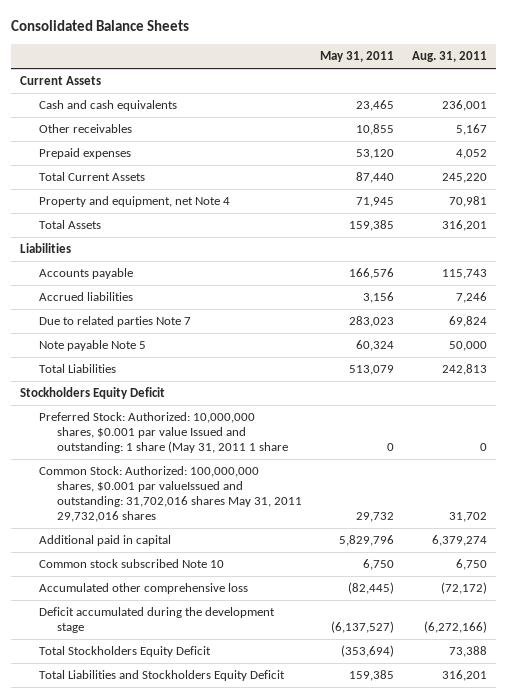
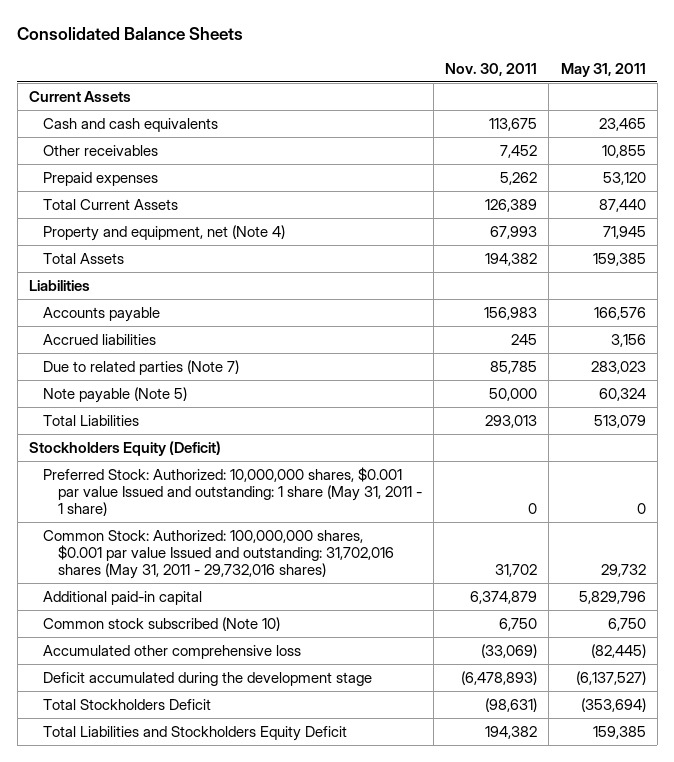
- | May 31, 2011 | Aug. 31, 2011
+ | Nov. 30, 2011 | May 31, 2011
- Property and equipment, net Note 4 | 71,945 | 70,981
+ Property and equipment, net (Note 4) | 67,993 | 71,945
- Due to related parties Note 7 | 283,023 | 69,824
- Note payable Note 5 | 60,324 | 50,000
+ Due to related parties (Note 7) | 85,785 | 283,023
+ Note payable (Note 5) | 50,000 | 60,324
- Stockholders Equity Deficit
- Preferred Stock: Authorized: 10,000,000 shares, $0.001 par value Issued and outstanding: 1 share (May 31, 2011 1 share | 0 | 0
- Common Stock: Authorized: 100,000,000 shares, $0.001 par valueIssued and outstanding: 31,702,016 shares May 31, 2011 29,732,016 shares | 29,732 | 31,702
- Additional paid in capital | 5,829,796 | 6,379,274
- Common stock subscribed Note 10 | 6,750 | 6,750
+ Stockholders Equity (Deficit)
+ Preferred Stock: Authorized: 10,000,000 shares, $0.001 par value Issued and outstanding: 1 share (May 31, 2011 - 1 share) | 0 | 0
+ Common Stock: Authorized: 100,000,000 shares, $0.001 par value Issued and outstanding: 31,702,016 shares (May 31, 2011 - 29,732,016 shares) | 31,702 | 29,732
+ Additional paid-in capital | 6,374,879 | 5,829,796
+ Common stock subscribed (Note 10) | 6,750 | 6,750
- Total Stockholders Equity Deficit | (353,694) | 73,388
+ Total Stockholders Deficit | (98,631) | (353,694)

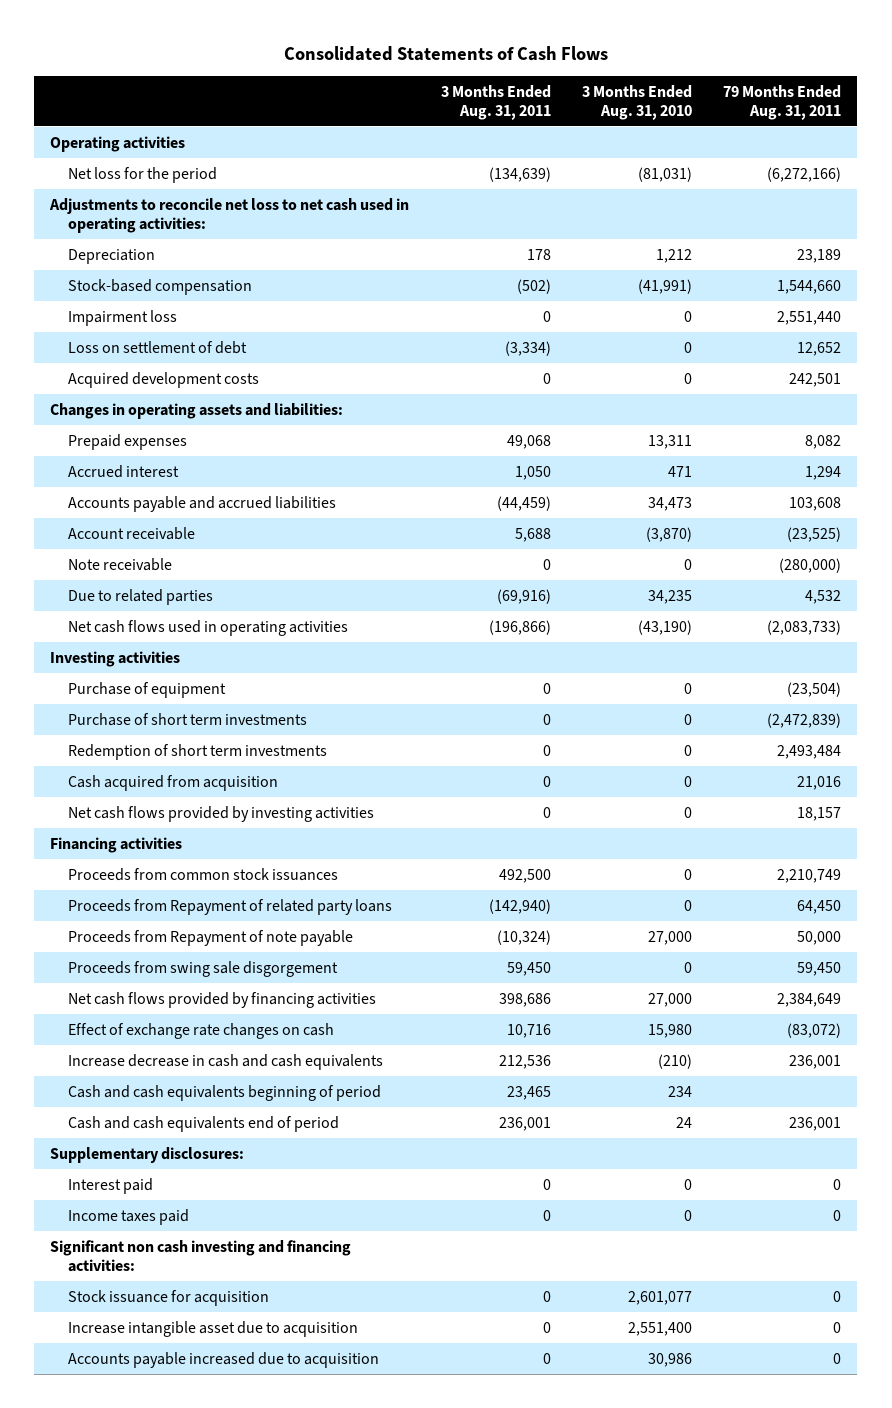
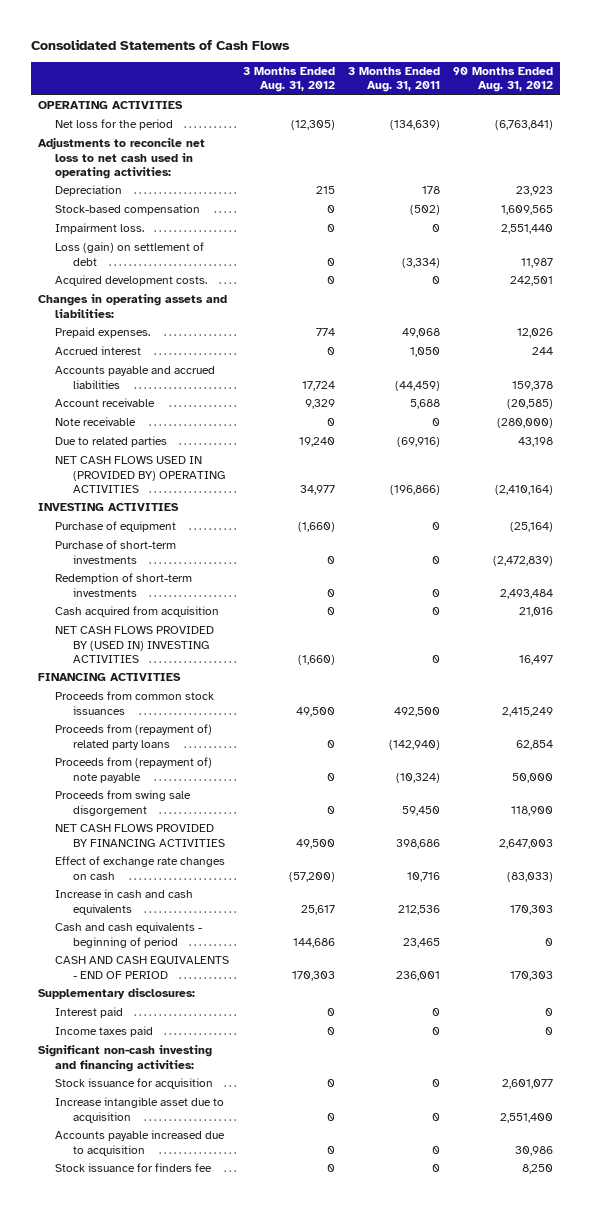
- | 3 Months Ended Aug. 31, 2011 | 3 Months Ended Aug. 31, 2010 | 79 Months Ended Aug. 31, 2011
+ | 3 Months Ended Aug. 31, 2012 | 3 Months Ended Aug. 31, 2011 | 90 Months Ended Aug. 31, 2012
- Operating activities
+ OPERATING ACTIVITIES
- Impairment loss | 0 | 0 | 2,551,440
- Loss on settlement of debt | (3,334) | 0 | 12,652
- Acquired development costs | 0 | 0 | 242,501
+ Impairment loss. | 0 | 0 | 2,551,440
+ Loss (gain) on settlement of debt | 0 | (3,334) | 11,987
+ Acquired development costs. | 0 | 0 | 242,501
- Prepaid expenses | 49,068 | 13,311 | 8,082
+ Prepaid expenses. | 774 | 49,068 | 12,026
- Net cash flows used in operating activities | (196,866) | (43,190) | (2,083,733)
- Investing activities
+ NET CASH FLOWS USED IN (PROVIDED BY) OPERATING ACTIVITIES | 34,977 | (196,866) | (2,410,164)
+ INVESTING ACTIVITIES
- Purchase of short term investments | 0 | 0 | (2,472,839)
- Redemption of short term investments | 0 | 0 | 2,493,484
+ Purchase of short-term investments | 0 | 0 | (2,472,839)
+ Redemption of short-term investments | 0 | 0 | 2,493,484
- Net cash flows provided by investing activities | 0 | 0 | 18,157
- Financing activities
+ NET CASH FLOWS PROVIDED BY (USED IN) INVESTING ACTIVITIES | (1,660) | 0 | 16,497
+ FINANCING ACTIVITIES
- Proceeds from Repayment of related party loans | (142,940) | 0 | 64,450
- Proceeds from Repayment of note payable | (10,324) | 27,000 | 50,000
+ Proceeds from (repayment of) related party loans | 0 | (142,940) | 62,854
+ Proceeds from (repayment of) note payable | 0 | (10,324) | 50,000
- Net cash flows provided by financing activities | 398,686 | 27,000 | 2,384,649
+ NET CASH FLOWS PROVIDED BY FINANCING ACTIVITIES | 49,500 | 398,686 | 2,647,003
- Increase decrease in cash and cash equivalents | 212,536 | (210) | 236,001
- Cash and cash equivalents beginning of period | 23,465 | 234 |
- Cash and cash equivalents end of period | 236,001 | 24 | 236,001
+ Increase in cash and cash equivalents | 25,617 | 212,536 | 170,303
+ Cash and cash equivalents - beginning of period | 144,686 | 23,465 | 0
+ CASH AND CASH EQUIVALENTS - END OF PERIOD | 170,303 | 236,001 | 170,303
- Significant non cash investing and financing activities:
+ Significant non-cash investing and financing activities:
+ Stock issuance for finders fee | 0 | 0 | 8,250

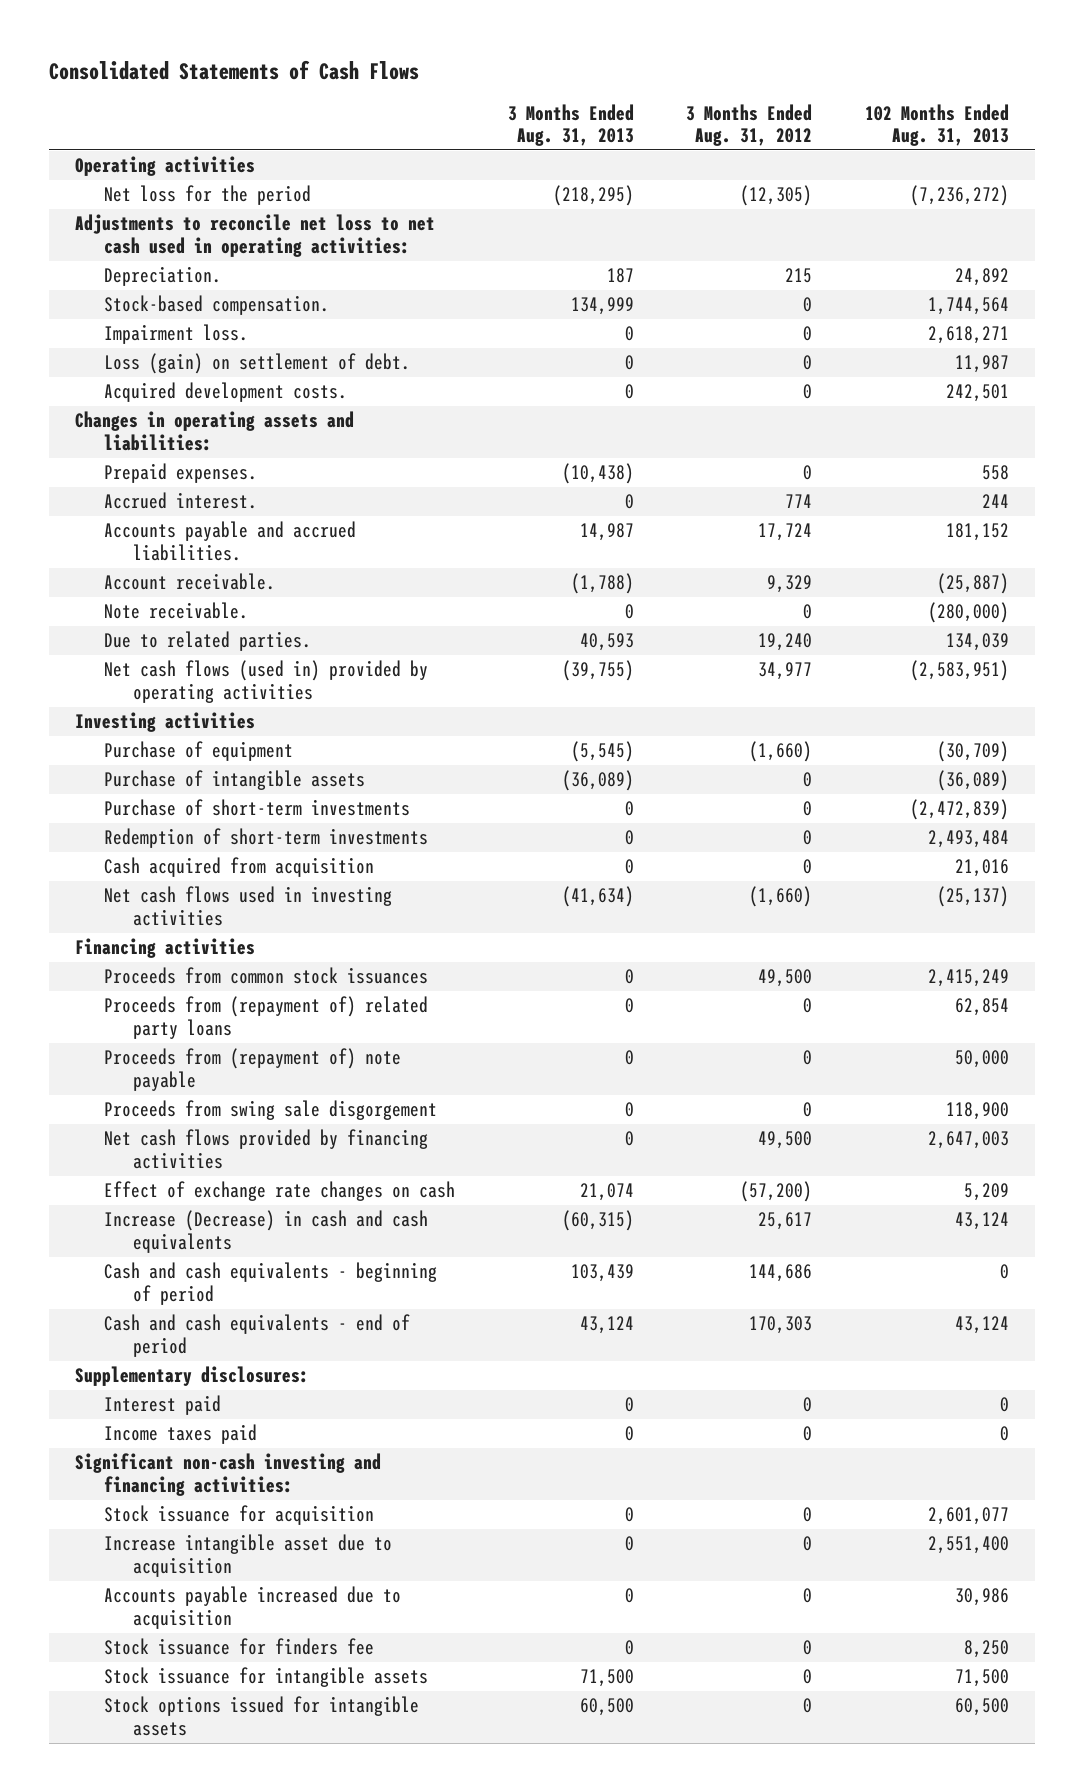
- | 3 Months Ended Aug. 31, 2012 | 3 Months Ended Aug. 31, 2011 | 90 Months Ended Aug. 31, 2012
+ | 3 Months Ended Aug. 31, 2013 | 3 Months Ended Aug. 31, 2012 | 102 Months Ended Aug. 31, 2013
- OPERATING ACTIVITIES
+ Operating activities
- Depreciation | 215 | 178 | 23,923
- Stock-based compensation | 0 | (502) | 1,609,565
+ Depreciation. | 187 | 215 | 24,892
+ Stock-based compensation. | 134,999 | 0 | 1,744,564
- Loss (gain) on settlement of debt | 0 | (3,334) | 11,987
+ Loss (gain) on settlement of debt. | 0 | 0 | 11,987
- Prepaid expenses. | 774 | 49,068 | 12,026
- Accrued interest | 0 | 1,050 | 244
- Accounts payable and accrued liabilities | 17,724 | (44,459) | 159,378
- Account receivable | 9,329 | 5,688 | (20,585)
- Note receivable | 0 | 0 | (280,000)
- Due to related parties | 19,240 | (69,916) | 43,198
- NET CASH FLOWS USED IN (PROVIDED BY) OPERATING ACTIVITIES | 34,977 | (196,866) | (2,410,164)
- INVESTING ACTIVITIES
+ Prepaid expenses. | (10,438) | 0 | 558
+ Accrued interest. | 0 | 774 | 244
+ Accounts payable and accrued liabilities. | 14,987 | 17,724 | 181,152
+ Account receivable. | (1,788) | 9,329 | (25,887)
+ Note receivable. | 0 | 0 | (280,000)
+ Due to related parties. | 40,593 | 19,240 | 134,039
+ Net cash flows (used in) provided by operating activities | (39,755) | 34,977 | (2,583,951)
+ Investing activities
+ Purchase of intangible assets | (36,089) | 0 | (36,089)
- NET CASH FLOWS PROVIDED BY (USED IN) INVESTING ACTIVITIES | (1,660) | 0 | 16,497
- FINANCING ACTIVITIES
+ Net cash flows used in investing activities | (41,634) | (1,660) | (25,137)
+ Financing activities
- NET CASH FLOWS PROVIDED BY FINANCING ACTIVITIES | 49,500 | 398,686 | 2,647,003
+ Net cash flows provided by financing activities | 0 | 49,500 | 2,647,003
- Increase in cash and cash equivalents | 25,617 | 212,536 | 170,303
+ Increase (Decrease) in cash and cash equivalents | (60,315) | 25,617 | 43,124
- CASH AND CASH EQUIVALENTS - END OF PERIOD | 170,303 | 236,001 | 170,303
+ Cash and cash equivalents - end of period | 43,124 | 170,303 | 43,124
+ Stock issuance for intangible assets | 71,500 | 0 | 71,500
+ Stock options issued for intangible assets | 60,500 | 0 | 60,500

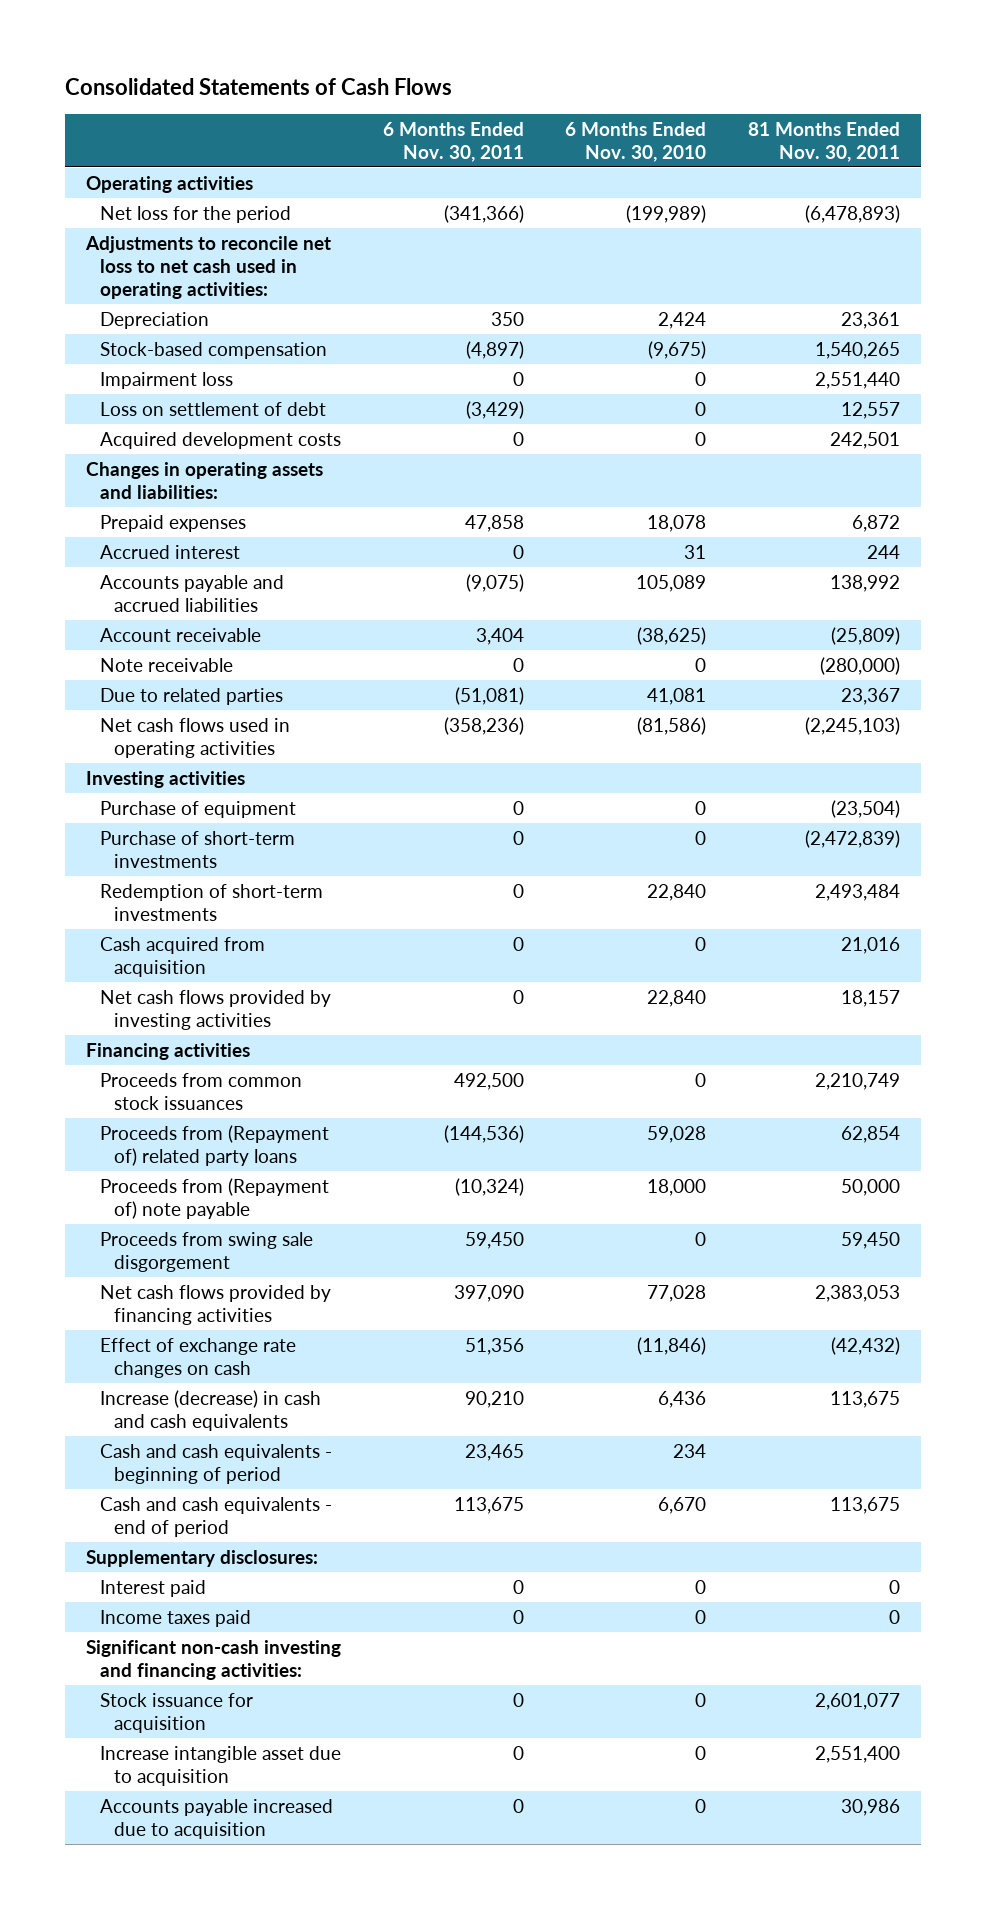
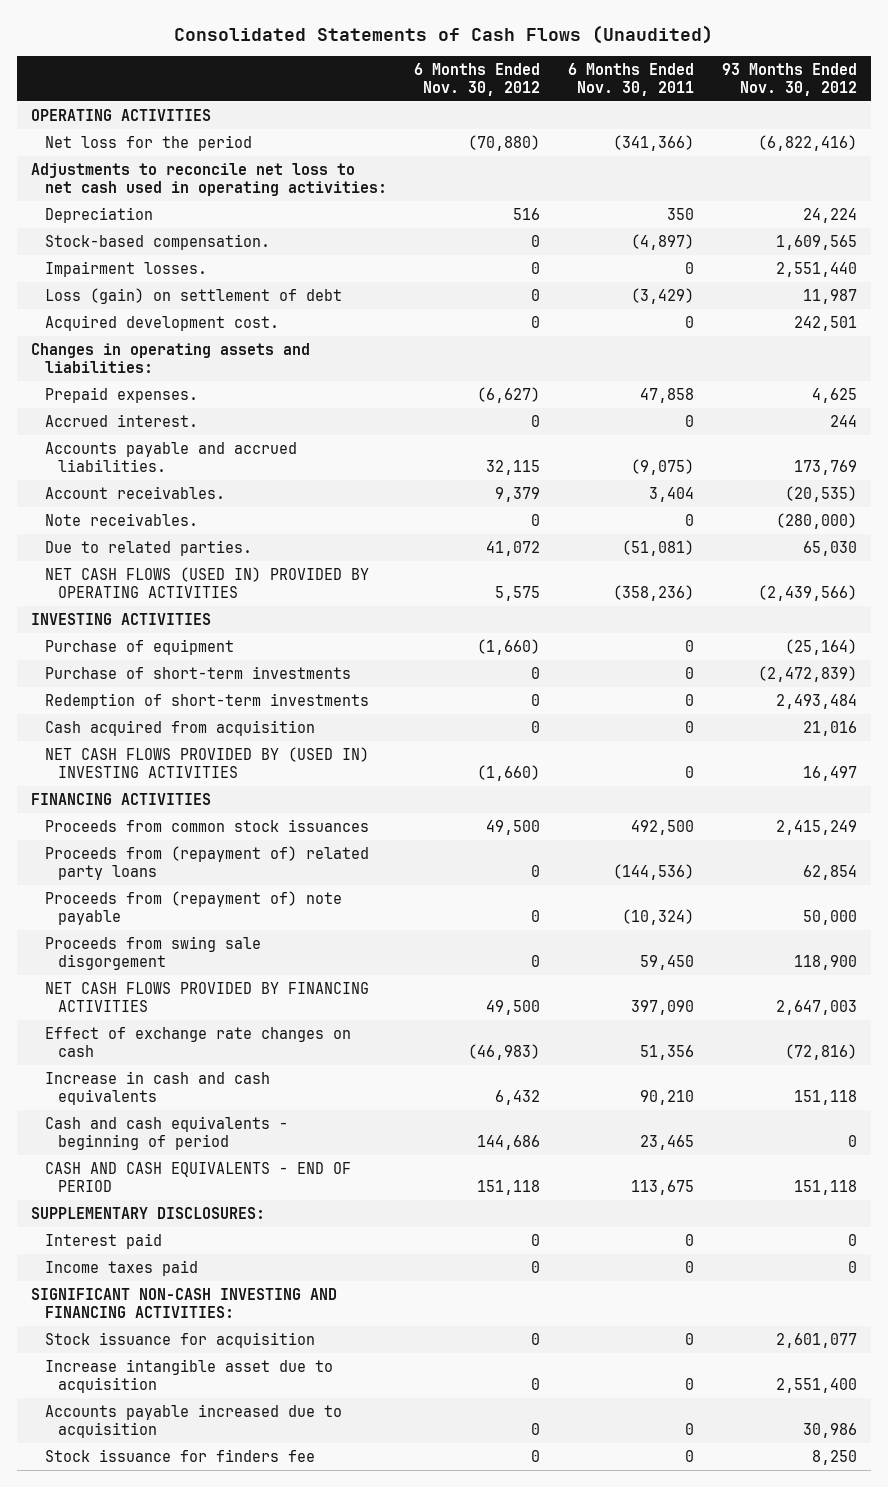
- Consolidated Statements of Cash Flows
+ Consolidated Statements of Cash Flows (Unaudited)
- | 6 Months Ended Nov. 30, 2011 | 6 Months Ended Nov. 30, 2010 | 81 Months Ended Nov. 30, 2011
+ | 6 Months Ended Nov. 30, 2012 | 6 Months Ended Nov. 30, 2011 | 93 Months Ended Nov. 30, 2012
- Operating activities
+ OPERATING ACTIVITIES
- Stock-based compensation | (4,897) | (9,675) | 1,540,265
- Impairment loss | 0 | 0 | 2,551,440
- Loss on settlement of debt | (3,429) | 0 | 12,557
- Acquired development costs | 0 | 0 | 242,501
+ Stock-based compensation. | 0 | (4,897) | 1,609,565
+ Impairment losses. | 0 | 0 | 2,551,440
+ Loss (gain) on settlement of debt | 0 | (3,429) | 11,987
+ Acquired development cost. | 0 | 0 | 242,501
- Prepaid expenses | 47,858 | 18,078 | 6,872
- Accrued interest | 0 | 31 | 244
- Accounts payable and accrued liabilities | (9,075) | 105,089 | 138,992
- Account receivable | 3,404 | (38,625) | (25,809)
- Note receivable | 0 | 0 | (280,000)
- Due to related parties | (51,081) | 41,081 | 23,367
- Net cash flows used in operating activities | (358,236) | (81,586) | (2,245,103)
- Investing activities
+ Prepaid expenses. | (6,627) | 47,858 | 4,625
+ Accrued interest. | 0 | 0 | 244
+ Accounts payable and accrued liabilities. | 32,115 | (9,075) | 173,769
+ Account receivables. | 9,379 | 3,404 | (20,535)
+ Note receivables. | 0 | 0 | (280,000)
+ Due to related parties. | 41,072 | (51,081) | 65,030
+ NET CASH FLOWS (USED IN) PROVIDED BY OPERATING ACTIVITIES | 5,575 | (358,236) | (2,439,566)
+ INVESTING ACTIVITIES
- Net cash flows provided by investing activities | 0 | 22,840 | 18,157
- Financing activities
+ NET CASH FLOWS PROVIDED BY (USED IN) INVESTING ACTIVITIES | (1,660) | 0 | 16,497
+ FINANCING ACTIVITIES
- Proceeds from (Repayment of) related party loans | (144,536) | 59,028 | 62,854
- Proceeds from (Repayment of) note payable | (10,324) | 18,000 | 50,000
+ Proceeds from (repayment of) related party loans | 0 | (144,536) | 62,854
+ Proceeds from (repayment of) note payable | 0 | (10,324) | 50,000
- Net cash flows provided by financing activities | 397,090 | 77,028 | 2,383,053
+ NET CASH FLOWS PROVIDED BY FINANCING ACTIVITIES | 49,500 | 397,090 | 2,647,003
- Increase (decrease) in cash and cash equivalents | 90,210 | 6,436 | 113,675
+ Increase in cash and cash equivalents | 6,432 | 90,210 | 151,118
- Cash and cash equivalents - end of period | 113,675 | 6,670 | 113,675
- Supplementary disclosures:
+ CASH AND CASH EQUIVALENTS - END OF PERIOD | 151,118 | 113,675 | 151,118
+ SUPPLEMENTARY DISCLOSURES:
- Significant non-cash investing and financing activities:
+ SIGNIFICANT NON-CASH INVESTING AND FINANCING ACTIVITIES:
+ Stock issuance for finders fee | 0 | 0 | 8,250

